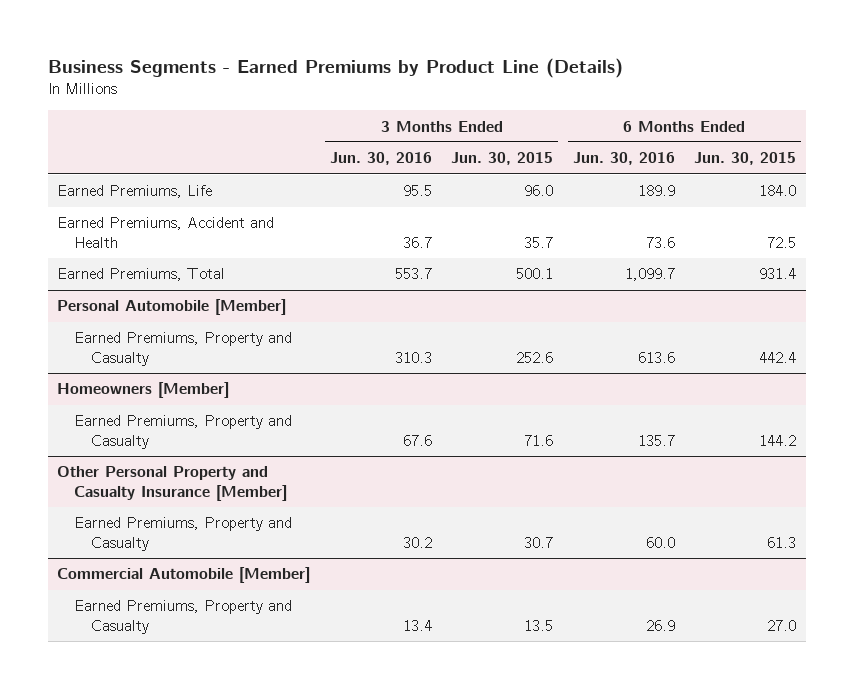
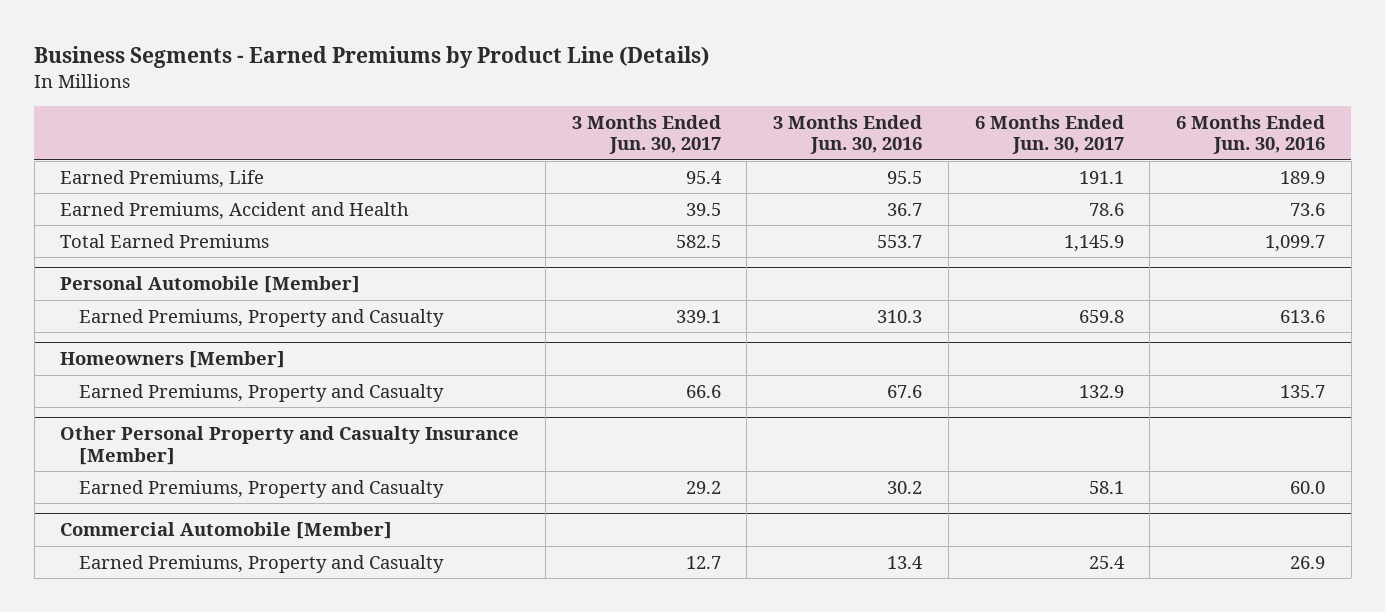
- | 3 Months Ended Jun. 30, 2016 | 3 Months Ended Jun. 30, 2015 | 6 Months Ended Jun. 30, 2016 | 6 Months Ended Jun. 30, 2015
+ | 3 Months Ended Jun. 30, 2017 | 3 Months Ended Jun. 30, 2016 | 6 Months Ended Jun. 30, 2017 | 6 Months Ended Jun. 30, 2016
- Earned Premiums, Total | 553.7 | 500.1 | 1,099.7 | 931.4
+ Total Earned Premiums | 582.5 | 553.7 | 1,145.9 | 1,099.7

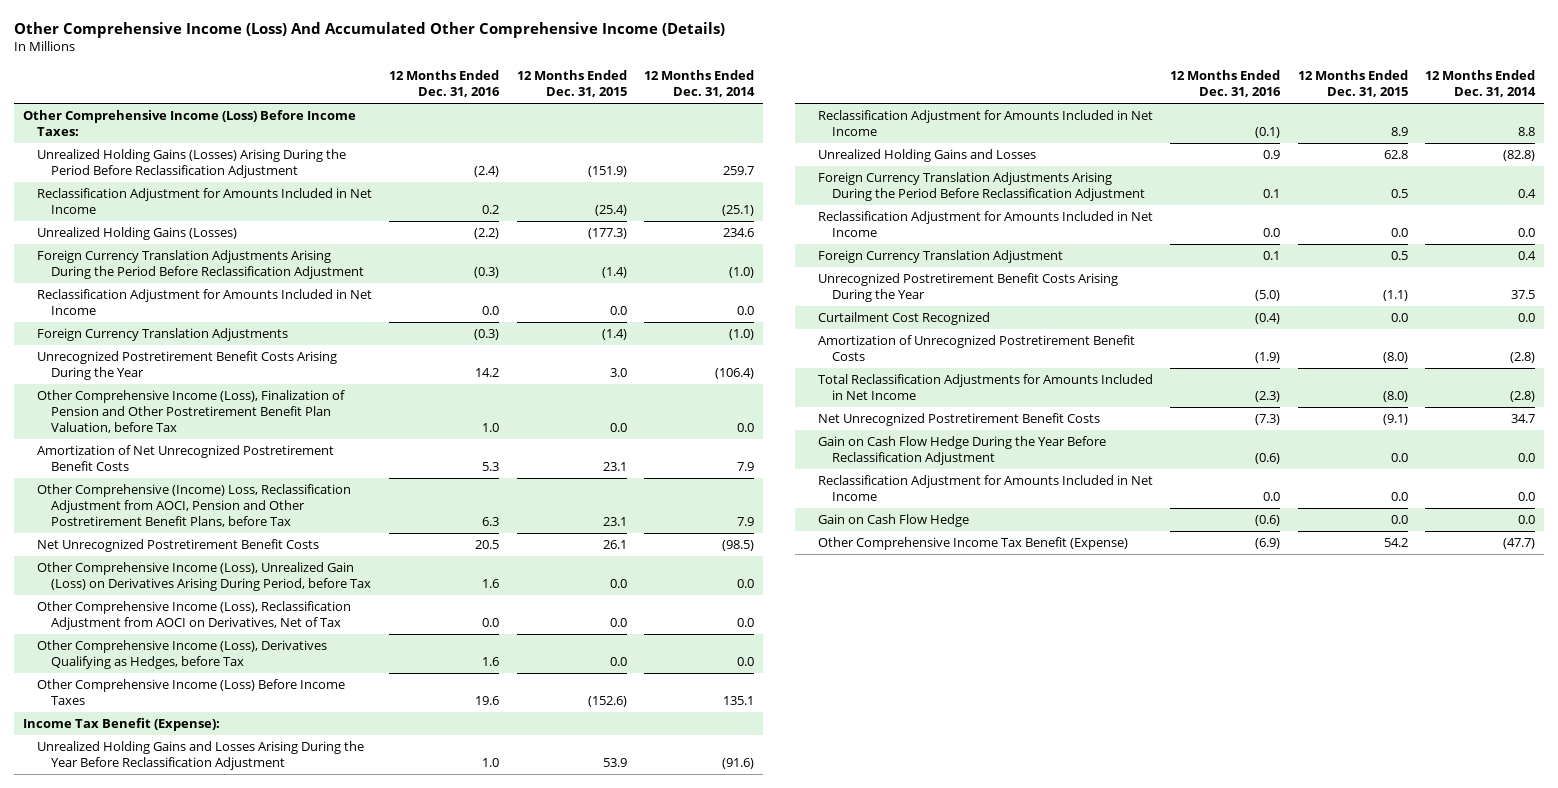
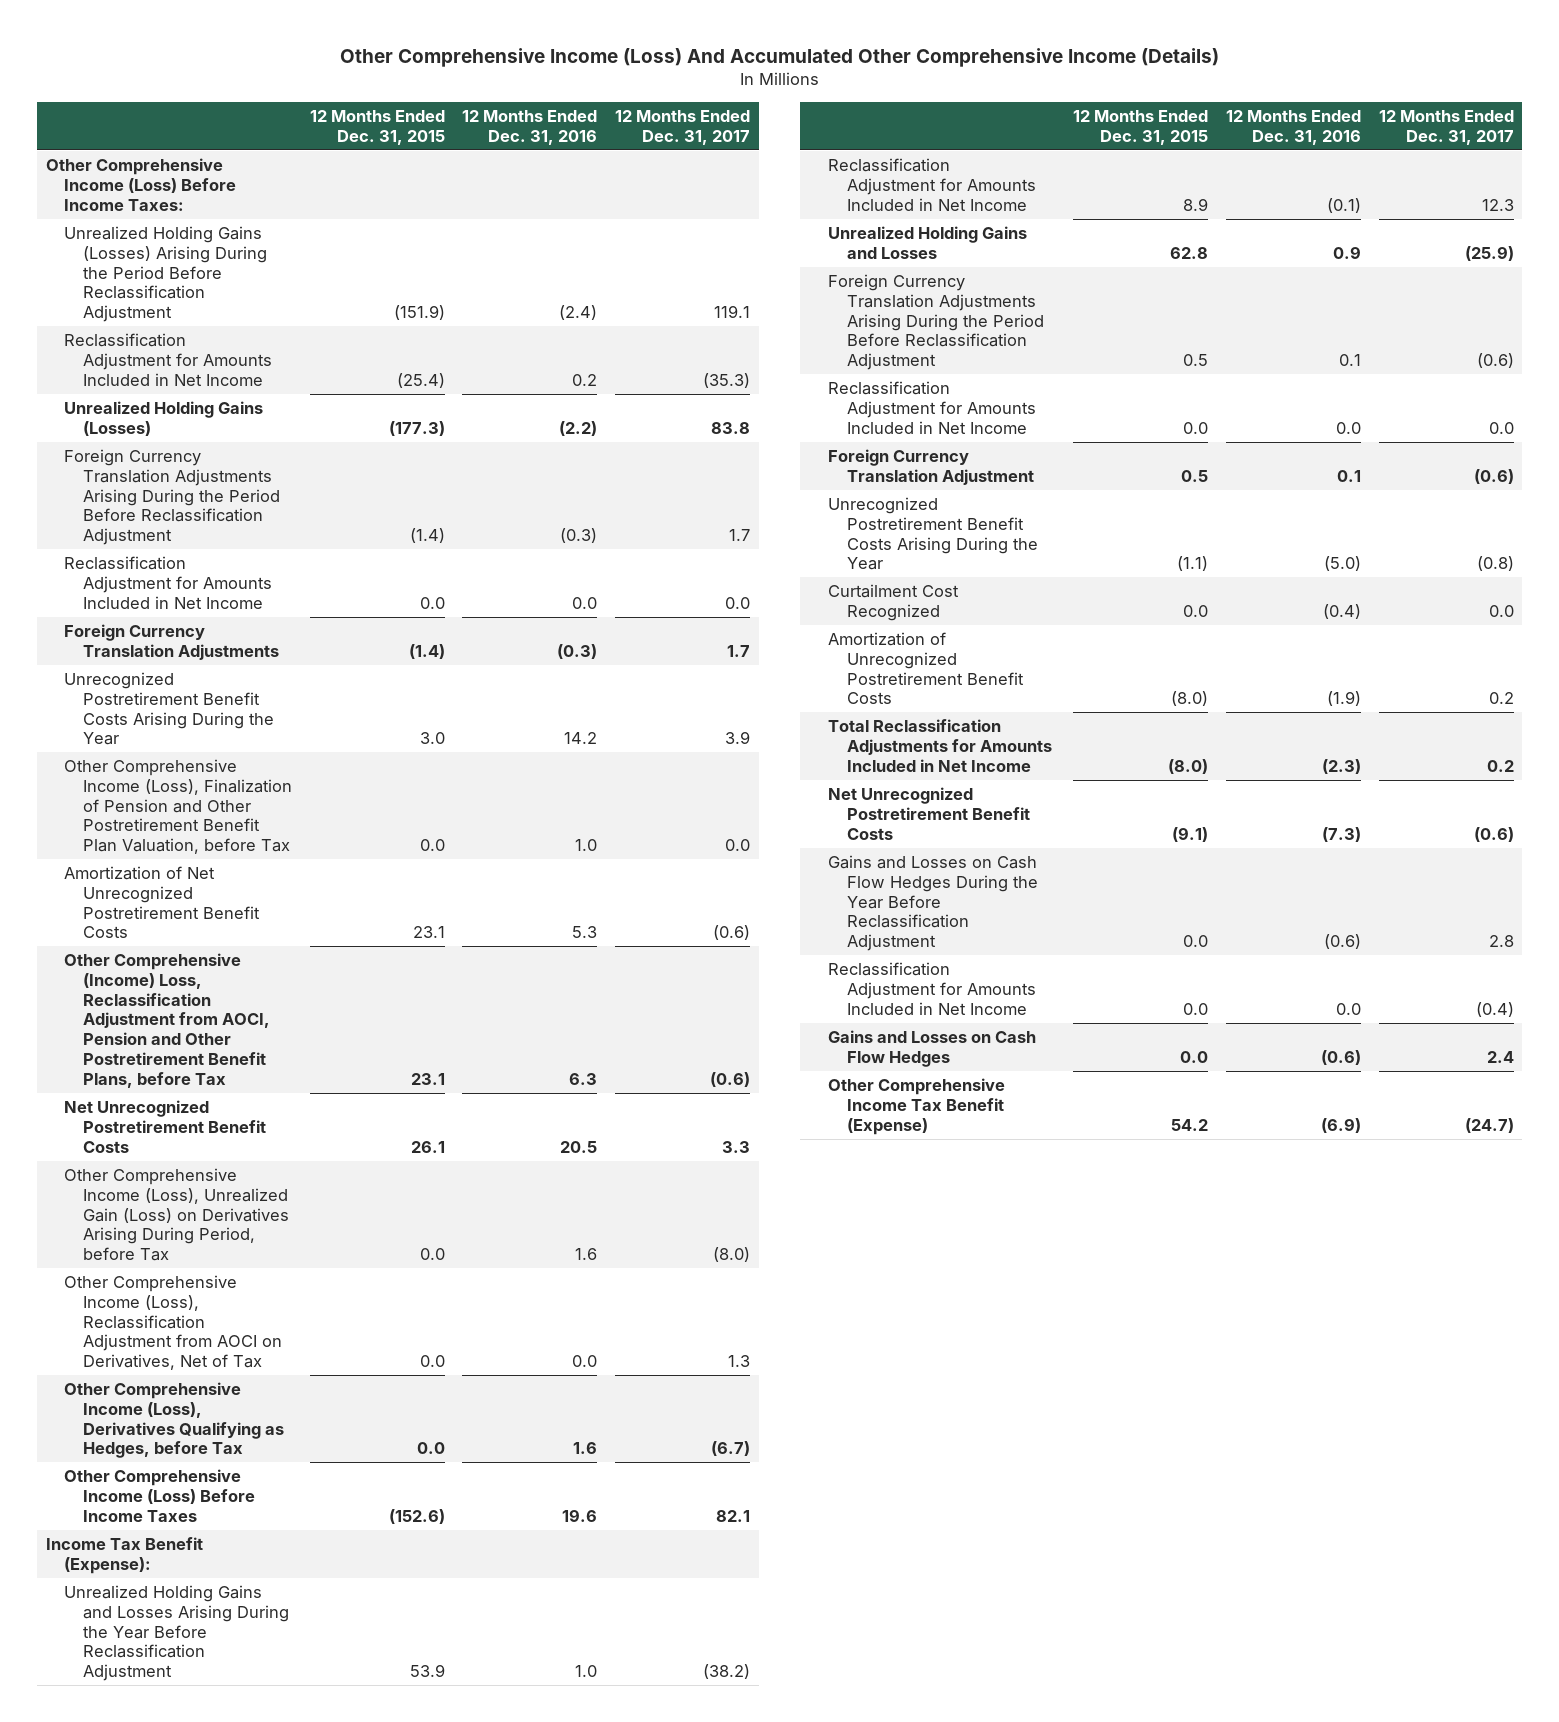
- | 12 Months Ended Dec. 31, 2016 | 12 Months Ended Dec. 31, 2015 | 12 Months Ended Dec. 31, 2014
+ | 12 Months Ended Dec. 31, 2015 | 12 Months Ended Dec. 31, 2016 | 12 Months Ended Dec. 31, 2017
- Gain on Cash Flow Hedge During the Year Before Reclassification Adjustment | (0.6) | 0.0 | 0.0
+ Gains and Losses on Cash Flow Hedges During the Year Before Reclassification Adjustment | 0.0 | (0.6) | 2.8
- Gain on Cash Flow Hedge | (0.6) | 0.0 | 0.0
+ Gains and Losses on Cash Flow Hedges | 0.0 | (0.6) | 2.4

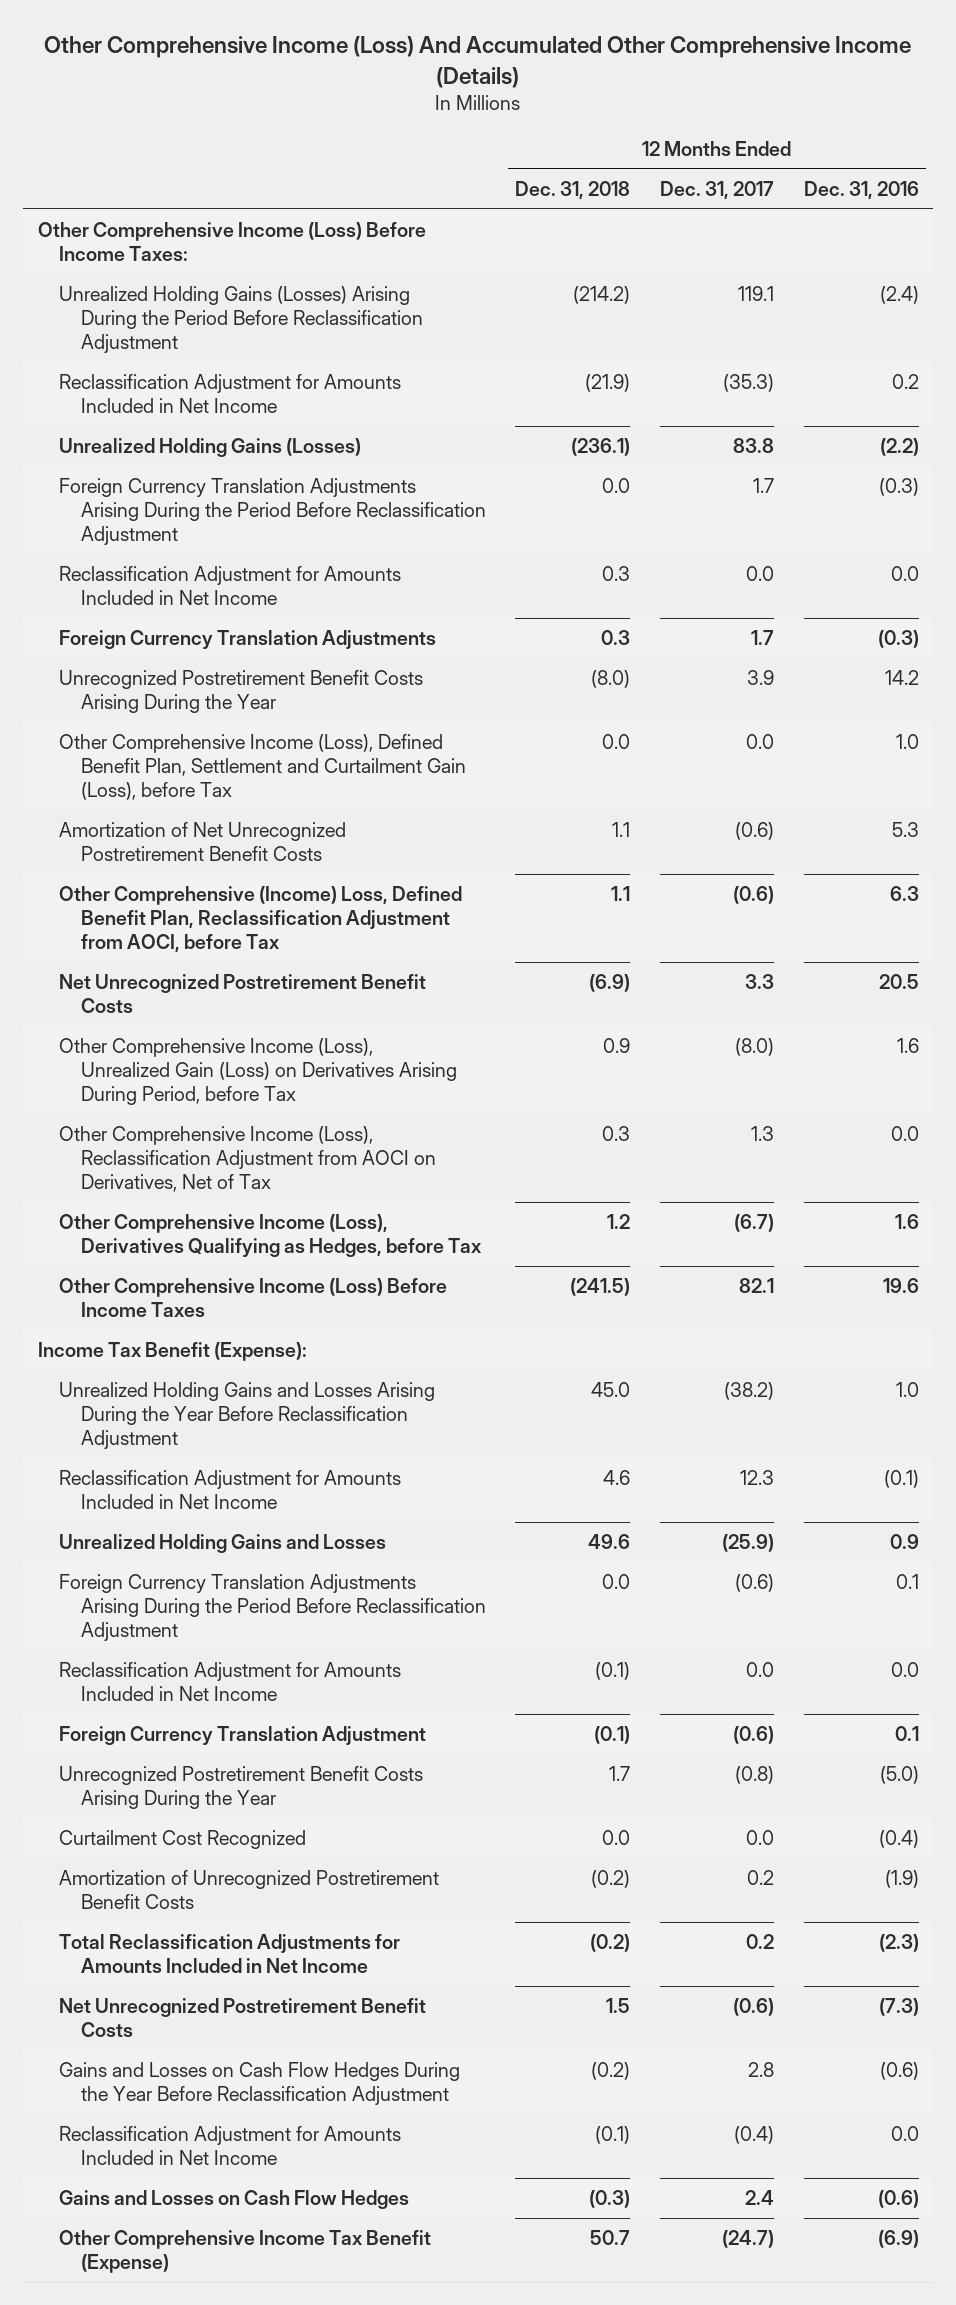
- | 12 Months Ended Dec. 31, 2015 | 12 Months Ended Dec. 31, 2016 | 12 Months Ended Dec. 31, 2017
+ | 12 Months Ended Dec. 31, 2018 | 12 Months Ended Dec. 31, 2017 | 12 Months Ended Dec. 31, 2016
- Other Comprehensive Income (Loss), Finalization of Pension and Other Postretirement Benefit Plan Valuation, before Tax | 0.0 | 1.0 | 0.0
+ Other Comprehensive Income (Loss), Defined Benefit Plan, Settlement and Curtailment Gain (Loss), before Tax | 0.0 | 0.0 | 1.0
- Other Comprehensive (Income) Loss, Reclassification Adjustment from AOCI, Pension and Other Postretirement Benefit Plans, before Tax | 23.1 | 6.3 | (0.6)
+ Other Comprehensive (Income) Loss, Defined Benefit Plan, Reclassification Adjustment from AOCI, before Tax | 1.1 | (0.6) | 6.3

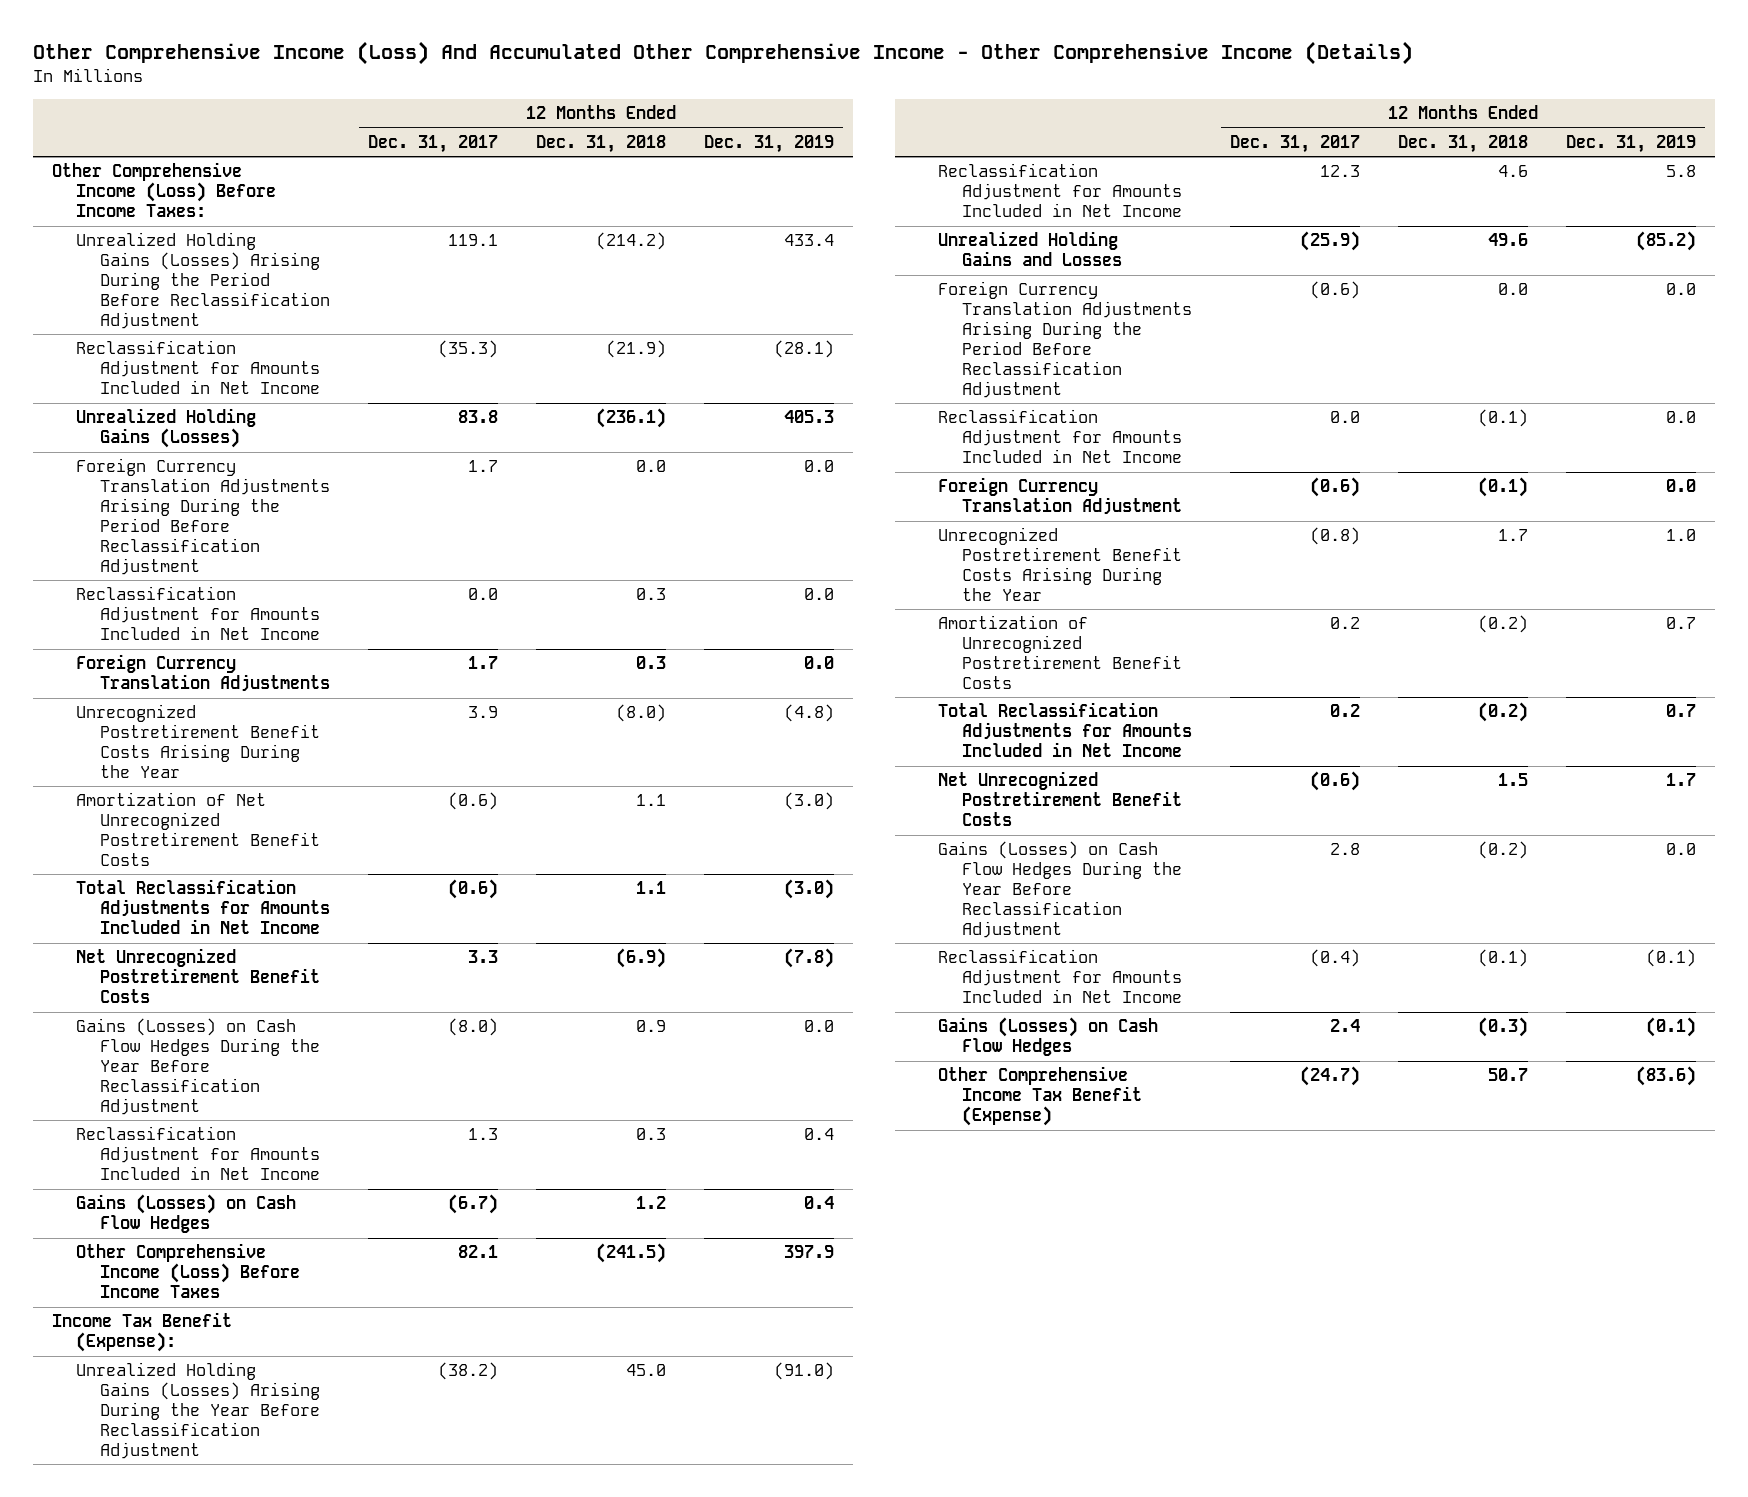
- Other Comprehensive Income (Loss) And Accumulated Other Comprehensive Income (Details)
+ Other Comprehensive Income (Loss) And Accumulated Other Comprehensive Income - Other Comprehensive Income (Details)
- | 12 Months Ended Dec. 31, 2018 | 12 Months Ended Dec. 31, 2017 | 12 Months Ended Dec. 31, 2016
+ | 12 Months Ended Dec. 31, 2017 | 12 Months Ended Dec. 31, 2018 | 12 Months Ended Dec. 31, 2019
- Other Comprehensive Income (Loss), Defined Benefit Plan, Settlement and Curtailment Gain (Loss), before Tax | 0.0 | 0.0 | 1.0
- Other Comprehensive (Income) Loss, Defined Benefit Plan, Reclassification Adjustment from AOCI, before Tax | 1.1 | (0.6) | 6.3
+ Total Reclassification Adjustments for Amounts Included in Net Income | (0.6) | 1.1 | (3.0)
- Other Comprehensive Income (Loss), Unrealized Gain (Loss) on Derivatives Arising During Period, before Tax | 0.9 | (8.0) | 1.6
- Other Comprehensive Income (Loss), Reclassification Adjustment from AOCI on Derivatives, Net of Tax | 0.3 | 1.3 | 0.0
- Other Comprehensive Income (Loss), Derivatives Qualifying as Hedges, before Tax | 1.2 | (6.7) | 1.6
+ Gains (Losses) on Cash Flow Hedges During the Year Before Reclassification Adjustment | (8.0) | 0.9 | 0.0
+ Reclassification Adjustment for Amounts Included in Net Income | 1.3 | 0.3 | 0.4
+ Gains (Losses) on Cash Flow Hedges | (6.7) | 1.2 | 0.4
- Unrealized Holding Gains and Losses Arising During the Year Before Reclassification Adjustment | 45.0 | (38.2) | 1.0
+ Unrealized Holding Gains (Losses) Arising During the Year Before Reclassification Adjustment | (38.2) | 45.0 | (91.0)
- Curtailment Cost Recognized | 0.0 | 0.0 | (0.4)
- Gains and Losses on Cash Flow Hedges During the Year Before Reclassification Adjustment | (0.2) | 2.8 | (0.6)
+ Gains (Losses) on Cash Flow Hedges During the Year Before Reclassification Adjustment | 2.8 | (0.2) | 0.0
- Gains and Losses on Cash Flow Hedges | (0.3) | 2.4 | (0.6)
+ Gains (Losses) on Cash Flow Hedges | 2.4 | (0.3) | (0.1)

